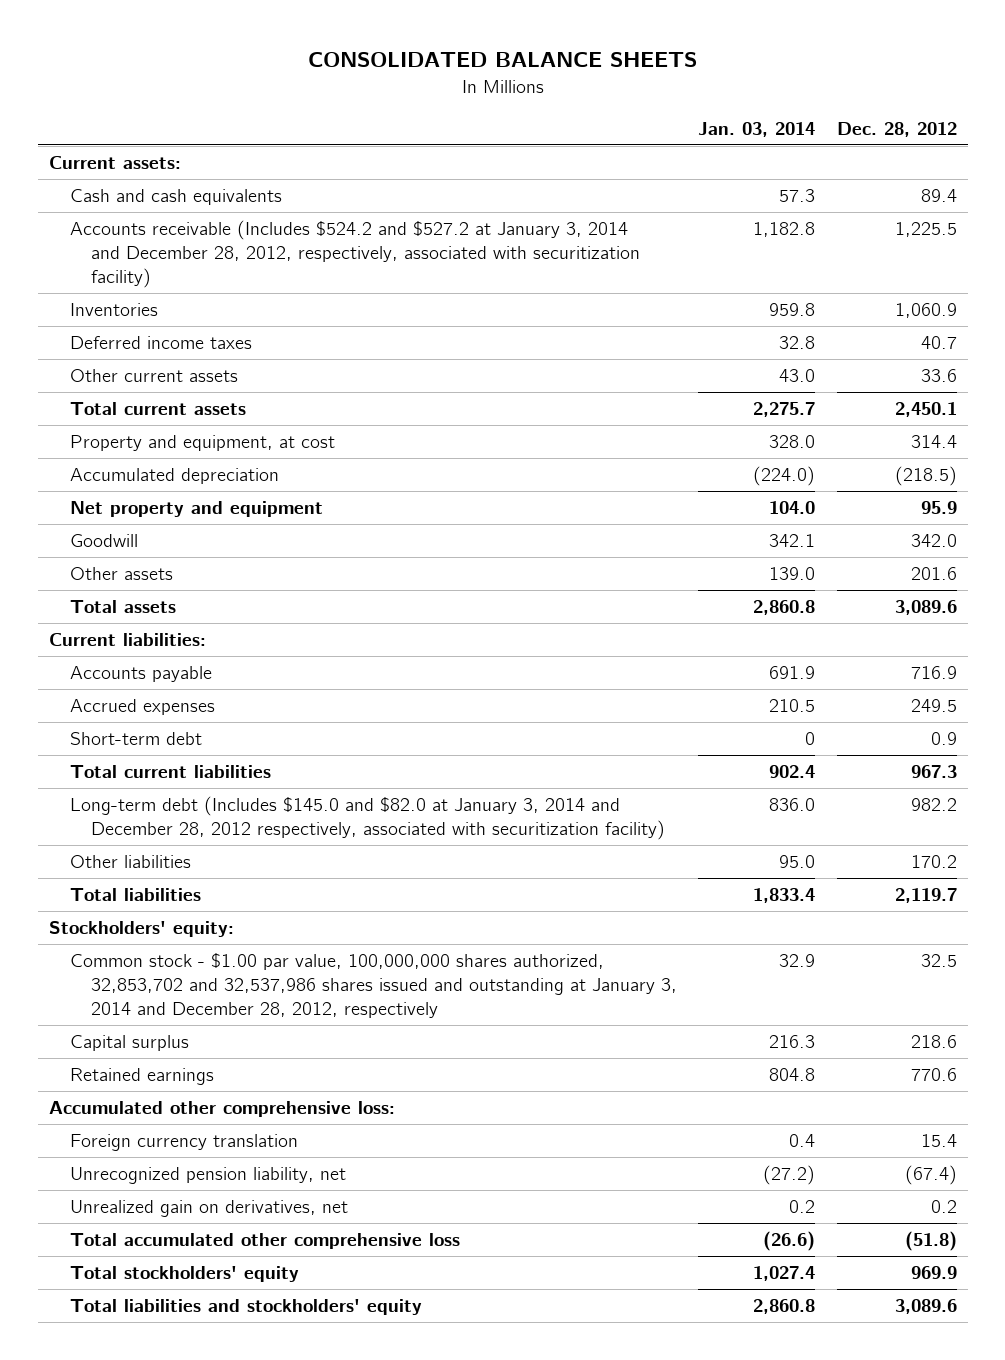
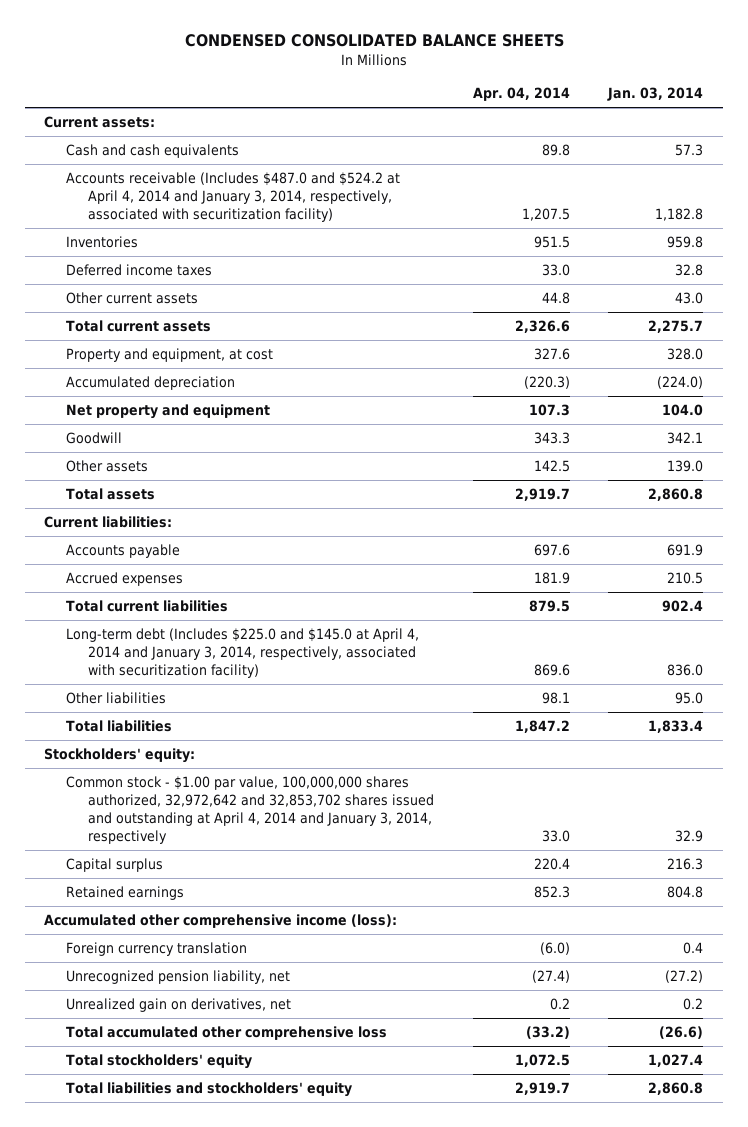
- CONSOLIDATED BALANCE SHEETS
+ CONDENSED CONSOLIDATED BALANCE SHEETS
- | Jan. 03, 2014 | Dec. 28, 2012
+ | Apr. 04, 2014 | Jan. 03, 2014
- Accounts receivable (Includes $524.2 and $527.2 at January 3, 2014 and December 28, 2012, respectively, associated with securitization facility) | 1,182.8 | 1,225.5
+ Accounts receivable (Includes $487.0 and $524.2 at April 4, 2014 and January 3, 2014, respectively, associated with securitization facility) | 1,207.5 | 1,182.8
- Short-term debt | 0 | 0.9
- Long-term debt (Includes $145.0 and $82.0 at January 3, 2014 and December 28, 2012 respectively, associated with securitization facility) | 836.0 | 982.2
+ Long-term debt (Includes $225.0 and $145.0 at April 4, 2014 and January 3, 2014, respectively, associated with securitization facility) | 869.6 | 836.0
- Common stock - $1.00 par value, 100,000,000 shares authorized, 32,853,702 and 32,537,986 shares issued and outstanding at January 3, 2014 and December 28, 2012, respectively | 32.9 | 32.5
+ Common stock - $1.00 par value, 100,000,000 shares authorized, 32,972,642 and 32,853,702 shares issued and outstanding at April 4, 2014 and January 3, 2014, respectively | 33.0 | 32.9
- Accumulated other comprehensive loss:
+ Accumulated other comprehensive income (loss):

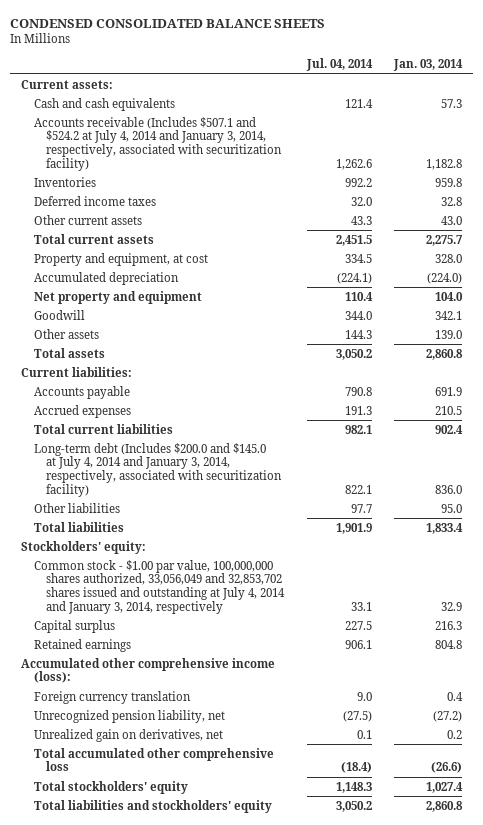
- | Apr. 04, 2014 | Jan. 03, 2014
+ | Jul. 04, 2014 | Jan. 03, 2014
- Accounts receivable (Includes $487.0 and $524.2 at April 4, 2014 and January 3, 2014, respectively, associated with securitization facility) | 1,207.5 | 1,182.8
+ Accounts receivable (Includes $507.1 and $524.2 at July 4, 2014 and January 3, 2014, respectively, associated with securitization facility) | 1,262.6 | 1,182.8
- Long-term debt (Includes $225.0 and $145.0 at April 4, 2014 and January 3, 2014, respectively, associated with securitization facility) | 869.6 | 836.0
+ Long-term debt (Includes $200.0 and $145.0 at July 4, 2014 and January 3, 2014, respectively, associated with securitization facility) | 822.1 | 836.0
- Common stock - $1.00 par value, 100,000,000 shares authorized, 32,972,642 and 32,853,702 shares issued and outstanding at April 4, 2014 and January 3, 2014, respectively | 33.0 | 32.9
+ Common stock - $1.00 par value, 100,000,000 shares authorized, 33,056,049 and 32,853,702 shares issued and outstanding at July 4, 2014 and January 3, 2014, respectively | 33.1 | 32.9

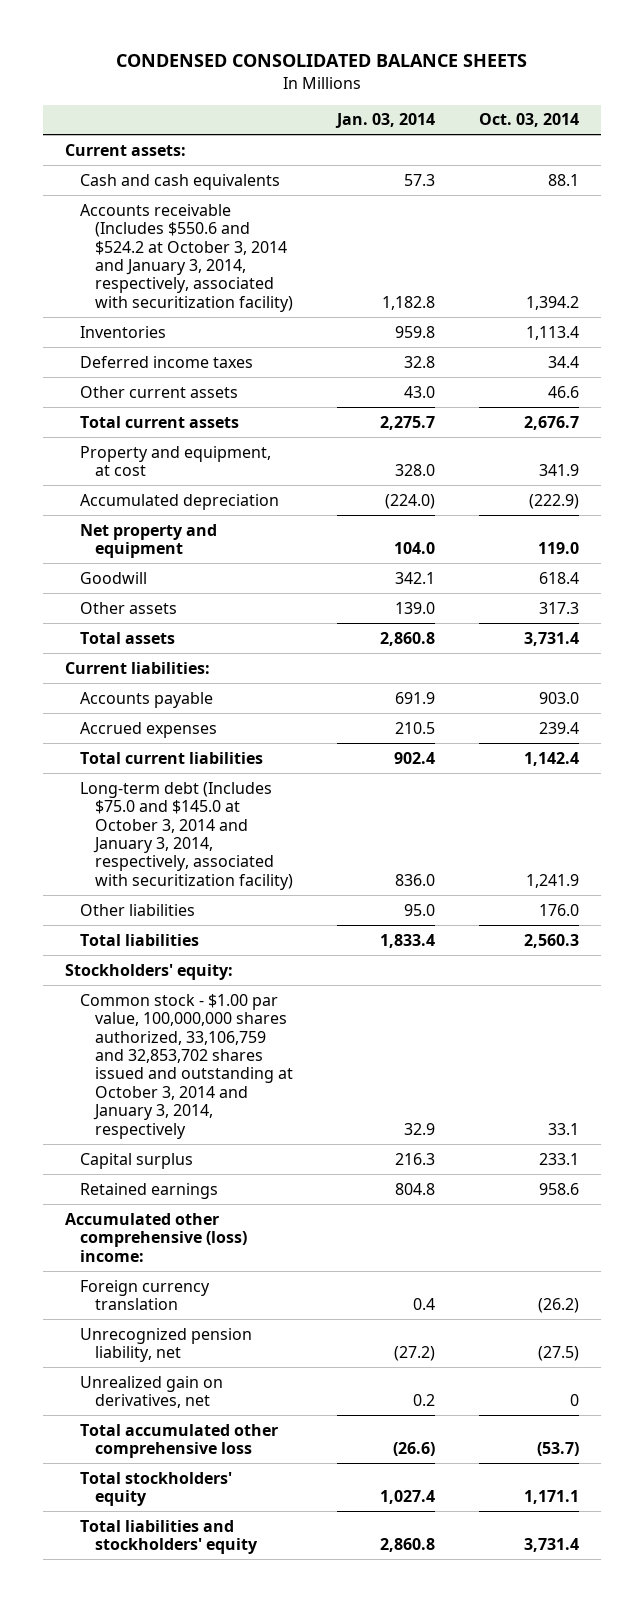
- | Jul. 04, 2014 | Jan. 03, 2014
+ | Jan. 03, 2014 | Oct. 03, 2014
- Accounts receivable (Includes $507.1 and $524.2 at July 4, 2014 and January 3, 2014, respectively, associated with securitization facility) | 1,262.6 | 1,182.8
+ Accounts receivable (Includes $550.6 and $524.2 at October 3, 2014 and January 3, 2014, respectively, associated with securitization facility) | 1,182.8 | 1,394.2
- Long-term debt (Includes $200.0 and $145.0 at July 4, 2014 and January 3, 2014, respectively, associated with securitization facility) | 822.1 | 836.0
+ Long-term debt (Includes $75.0 and $145.0 at October 3, 2014 and January 3, 2014, respectively, associated with securitization facility) | 836.0 | 1,241.9
- Common stock - $1.00 par value, 100,000,000 shares authorized, 33,056,049 and 32,853,702 shares issued and outstanding at July 4, 2014 and January 3, 2014, respectively | 33.1 | 32.9
+ Common stock - $1.00 par value, 100,000,000 shares authorized, 33,106,759 and 32,853,702 shares issued and outstanding at October 3, 2014 and January 3, 2014, respectively | 32.9 | 33.1
- Accumulated other comprehensive income (loss):
+ Accumulated other comprehensive (loss) income:

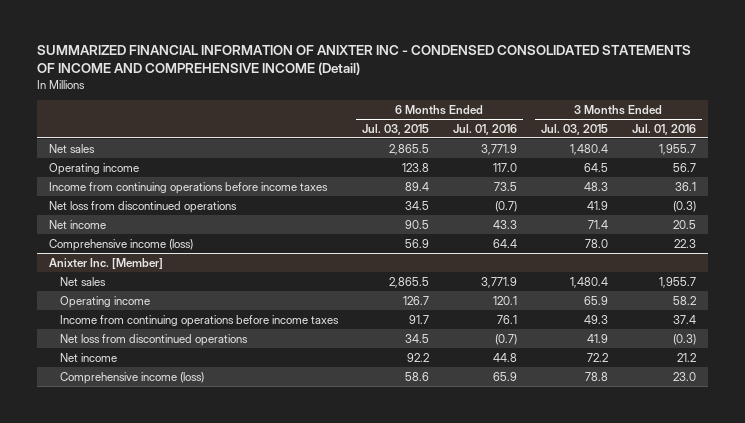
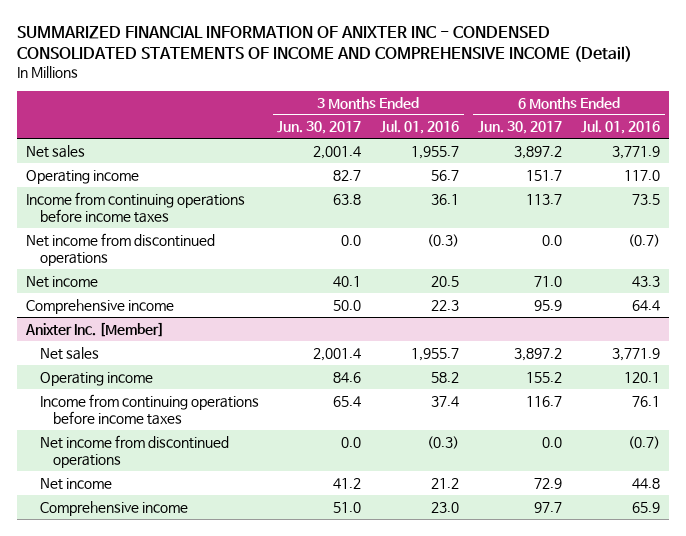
- | 6 Months Ended Jul. 03, 2015 | 6 Months Ended Jul. 01, 2016 | 3 Months Ended Jul. 03, 2015 | 3 Months Ended Jul. 01, 2016
+ | 3 Months Ended Jun. 30, 2017 | 3 Months Ended Jul. 01, 2016 | 6 Months Ended Jun. 30, 2017 | 6 Months Ended Jul. 01, 2016
- Net loss from discontinued operations | 34.5 | (0.7) | 41.9 | (0.3)
+ Net income from discontinued operations | 0.0 | (0.3) | 0.0 | (0.7)
- Comprehensive income (loss) | 56.9 | 64.4 | 78.0 | 22.3
+ Comprehensive income | 50.0 | 22.3 | 95.9 | 64.4
@ Anixter Inc. [Member]
- Net loss from discontinued operations | 34.5 | (0.7) | 41.9 | (0.3)
+ Net income from discontinued operations | 0.0 | (0.3) | 0.0 | (0.7)
- Comprehensive income (loss) | 58.6 | 65.9 | 78.8 | 23.0
+ Comprehensive income | 51.0 | 23.0 | 97.7 | 65.9

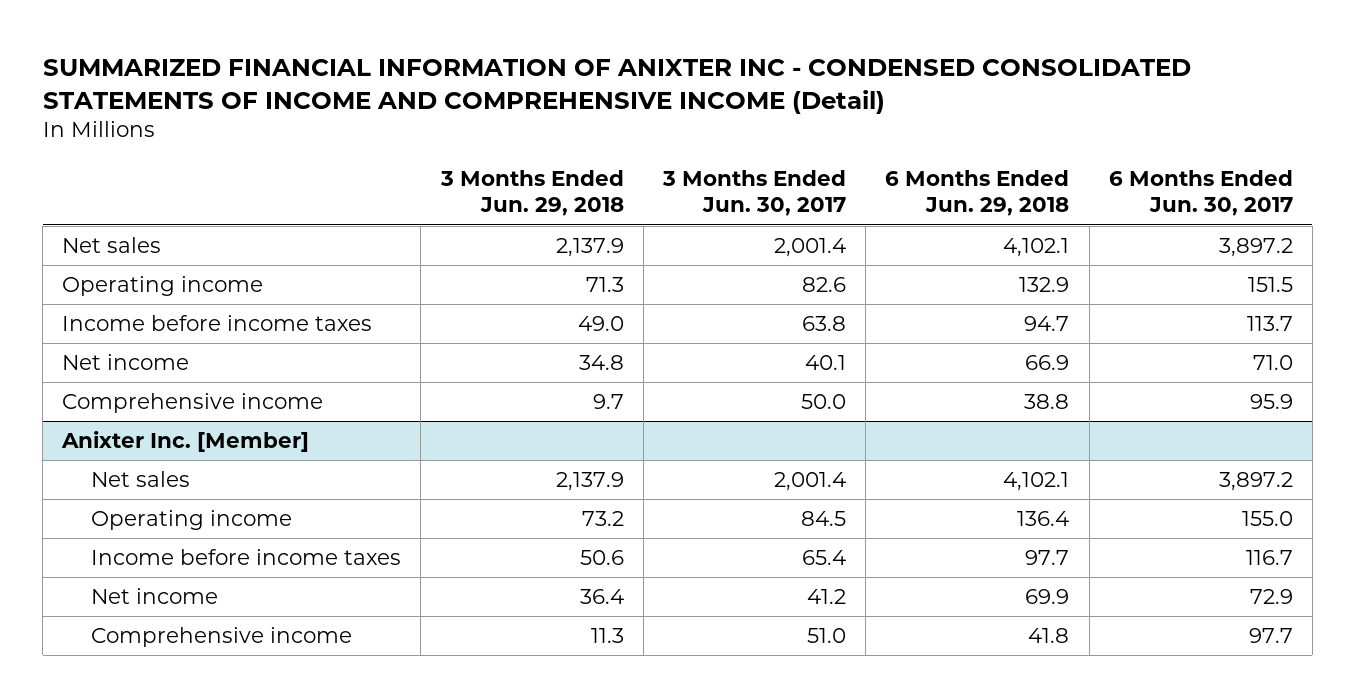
- | 3 Months Ended Jun. 30, 2017 | 3 Months Ended Jul. 01, 2016 | 6 Months Ended Jun. 30, 2017 | 6 Months Ended Jul. 01, 2016
+ | 3 Months Ended Jun. 29, 2018 | 3 Months Ended Jun. 30, 2017 | 6 Months Ended Jun. 29, 2018 | 6 Months Ended Jun. 30, 2017
- Operating income | 82.7 | 56.7 | 151.7 | 117.0
- Income from continuing operations before income taxes | 63.8 | 36.1 | 113.7 | 73.5
- Net income from discontinued operations | 0.0 | (0.3) | 0.0 | (0.7)
+ Operating income | 71.3 | 82.6 | 132.9 | 151.5
+ Income before income taxes | 49.0 | 63.8 | 94.7 | 113.7
@ Anixter Inc. [Member]
- Operating income | 84.6 | 58.2 | 155.2 | 120.1
- Income from continuing operations before income taxes | 65.4 | 37.4 | 116.7 | 76.1
- Net income from discontinued operations | 0.0 | (0.3) | 0.0 | (0.7)
+ Operating income | 73.2 | 84.5 | 136.4 | 155.0
+ Income before income taxes | 50.6 | 65.4 | 97.7 | 116.7

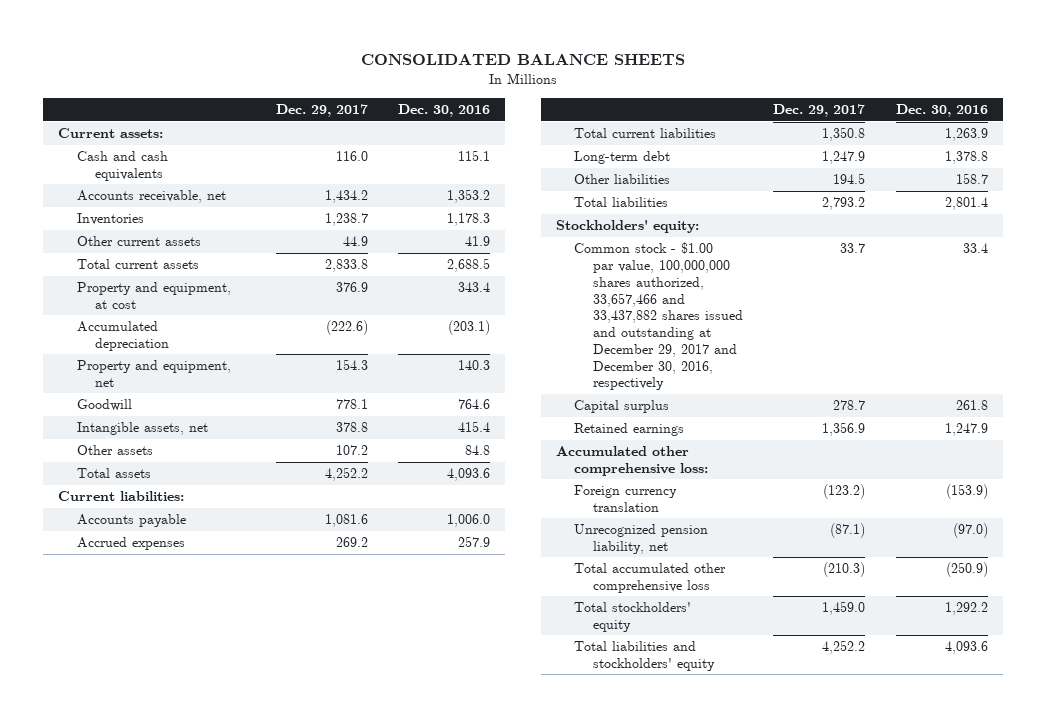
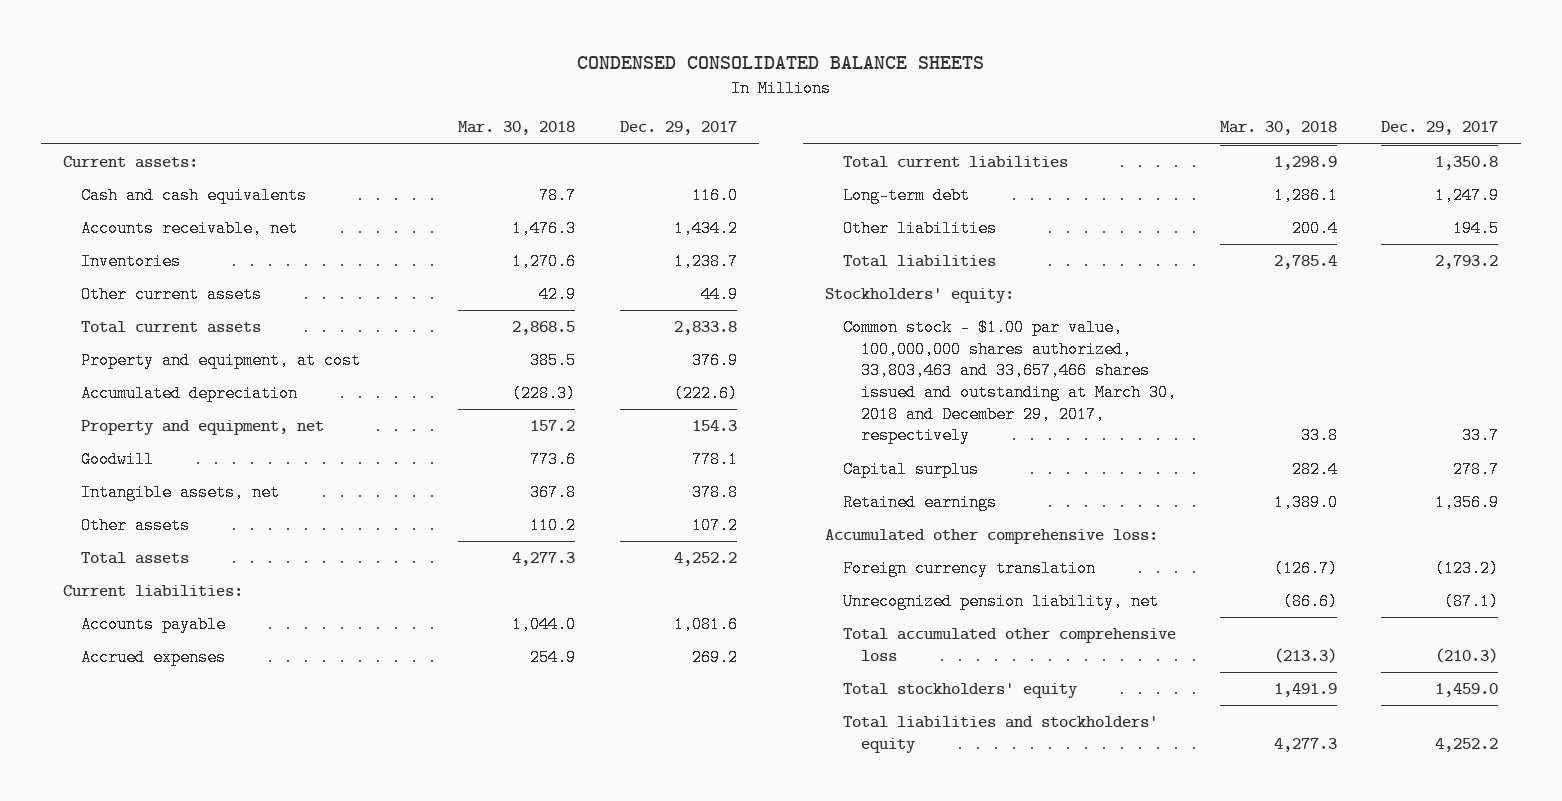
- CONSOLIDATED BALANCE SHEETS
+ CONDENSED CONSOLIDATED BALANCE SHEETS
- | Dec. 29, 2017 | Dec. 30, 2016
+ | Mar. 30, 2018 | Dec. 29, 2017
- Common stock - $1.00 par value, 100,000,000 shares authorized, 33,657,466 and 33,437,882 shares issued and outstanding at December 29, 2017 and December 30, 2016, respectively | 33.7 | 33.4
+ Common stock - $1.00 par value, 100,000,000 shares authorized, 33,803,463 and 33,657,466 shares issued and outstanding at March 30, 2018 and December 29, 2017, respectively | 33.8 | 33.7

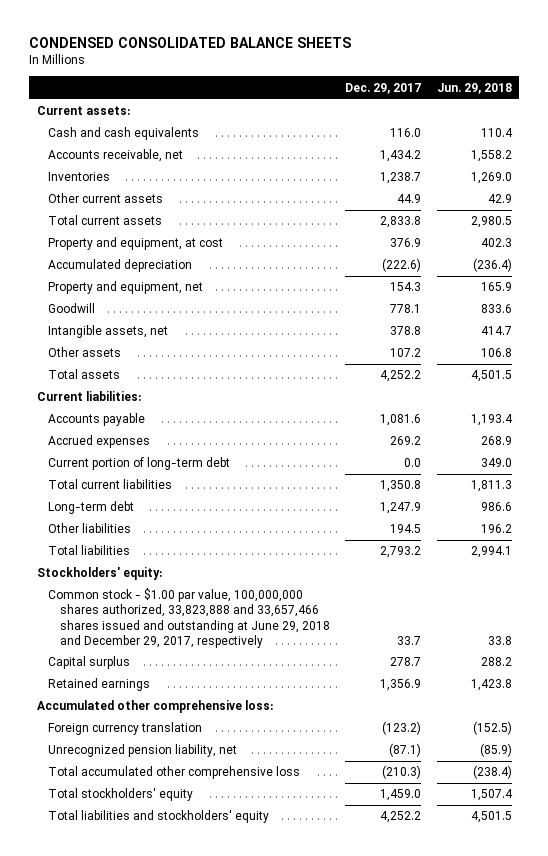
- | Mar. 30, 2018 | Dec. 29, 2017
+ | Dec. 29, 2017 | Jun. 29, 2018
+ Current portion of long-term debt | 0.0 | 349.0
- Common stock - $1.00 par value, 100,000,000 shares authorized, 33,803,463 and 33,657,466 shares issued and outstanding at March 30, 2018 and December 29, 2017, respectively | 33.8 | 33.7
+ Common stock - $1.00 par value, 100,000,000 shares authorized, 33,823,888 and 33,657,466 shares issued and outstanding at June 29, 2018 and December 29, 2017, respectively | 33.7 | 33.8

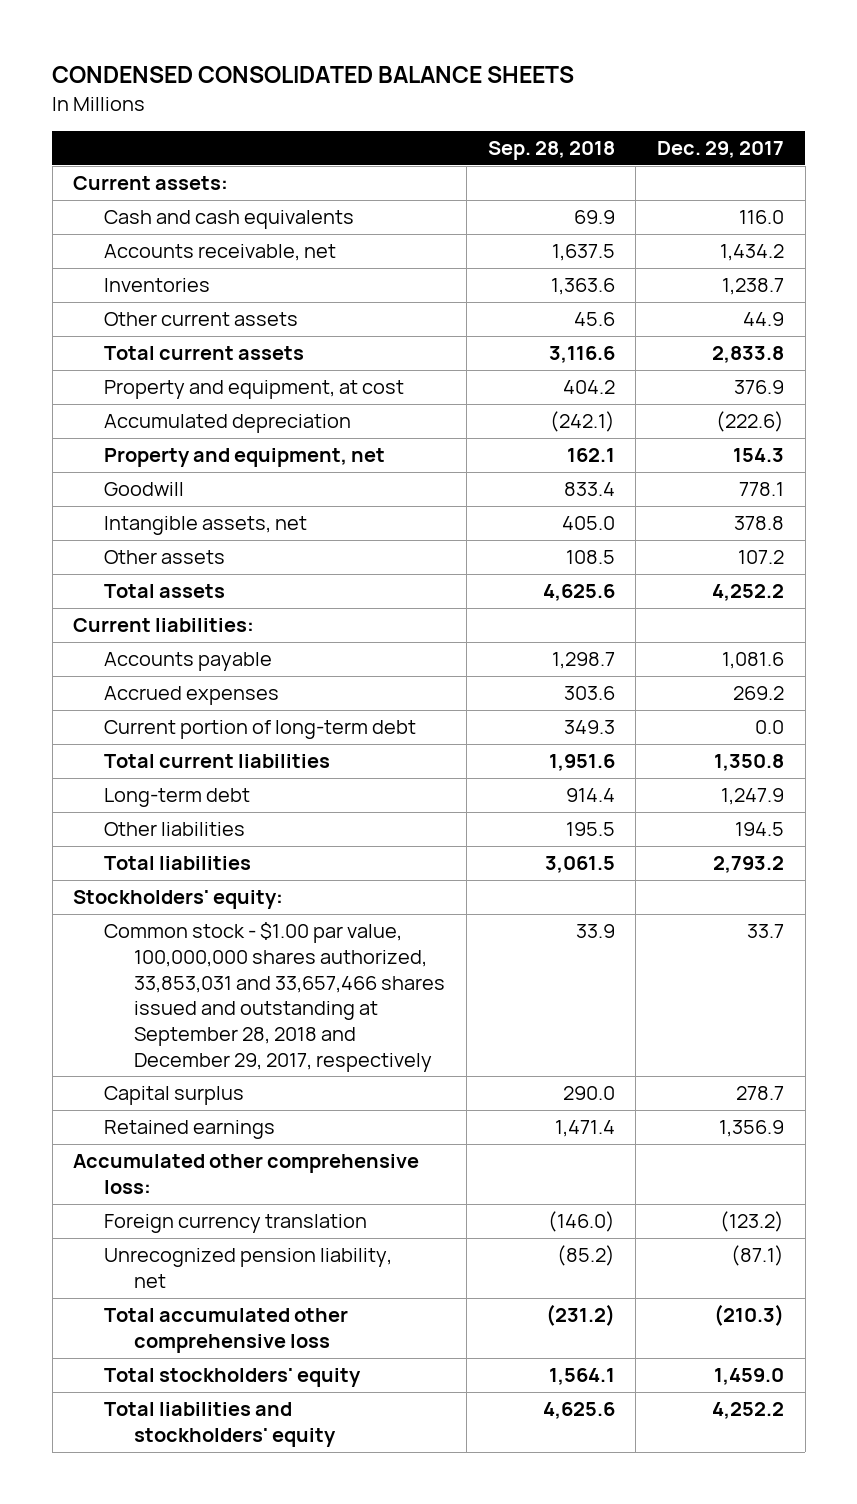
- | Dec. 29, 2017 | Jun. 29, 2018
+ | Sep. 28, 2018 | Dec. 29, 2017
- Common stock - $1.00 par value, 100,000,000 shares authorized, 33,823,888 and 33,657,466 shares issued and outstanding at June 29, 2018 and December 29, 2017, respectively | 33.7 | 33.8
+ Common stock - $1.00 par value, 100,000,000 shares authorized, 33,853,031 and 33,657,466 shares issued and outstanding at September 28, 2018 and December 29, 2017, respectively | 33.9 | 33.7

